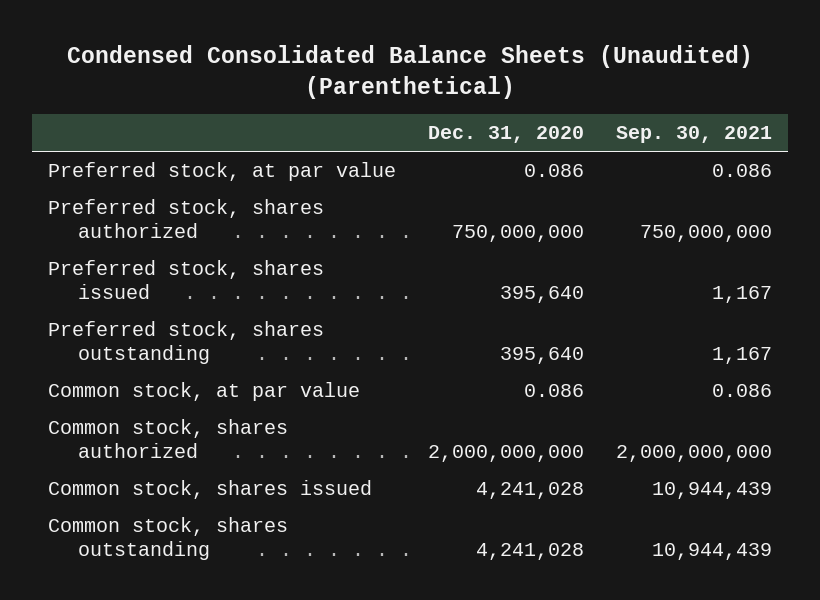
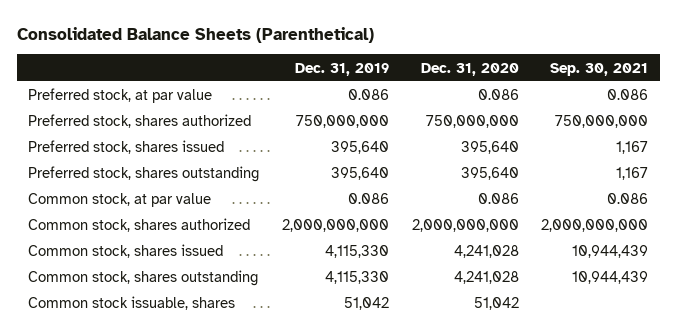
- Condensed Consolidated Balance Sheets (Unaudited) (Parenthetical)
+ Consolidated Balance Sheets (Parenthetical)
- | Dec. 31, 2020 | Sep. 30, 2021
+ | Dec. 31, 2019 | Dec. 31, 2020 | Sep. 30, 2021
+ Common stock issuable, shares | 51,042 | 51,042 |

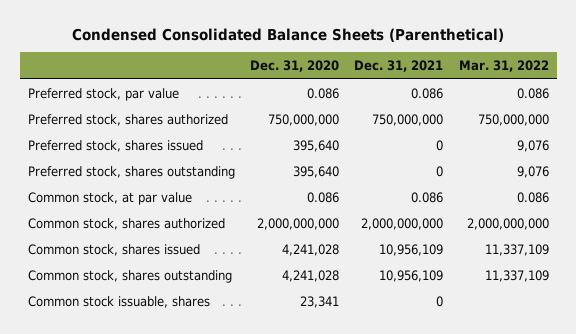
- Consolidated Balance Sheets (Parenthetical)
+ Condensed Consolidated Balance Sheets (Parenthetical)
- | Dec. 31, 2019 | Dec. 31, 2020 | Sep. 30, 2021
+ | Dec. 31, 2020 | Dec. 31, 2021 | Mar. 31, 2022
- Preferred stock, at par value | 0.086 | 0.086 | 0.086
+ Preferred stock, par value | 0.086 | 0.086 | 0.086
- Common stock issuable, shares | 51,042 | 51,042 |
+ Common stock issuable, shares | 23,341 | 0 |

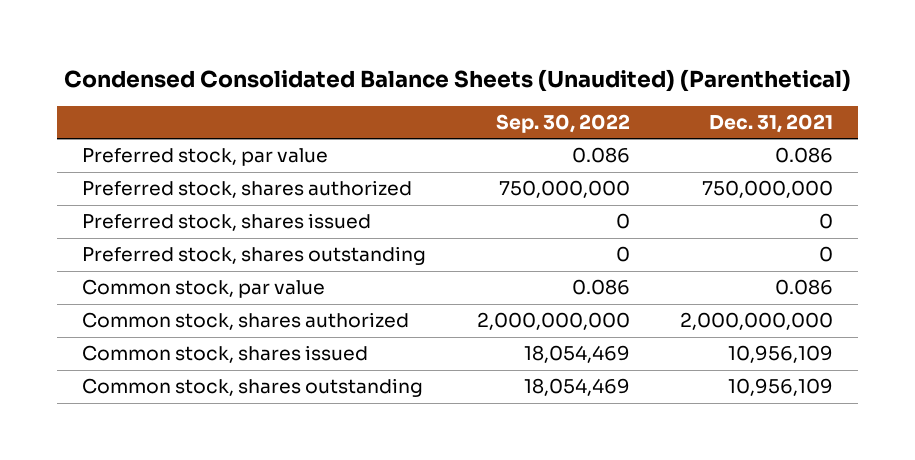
- Condensed Consolidated Balance Sheets (Parenthetical)
+ Condensed Consolidated Balance Sheets (Unaudited) (Parenthetical)
- | Dec. 31, 2020 | Dec. 31, 2021 | Mar. 31, 2022
+ | Sep. 30, 2022 | Dec. 31, 2021
- Common stock, at par value | 0.086 | 0.086 | 0.086
+ Common stock, par value | 0.086 | 0.086
- Common stock issuable, shares | 23,341 | 0 |

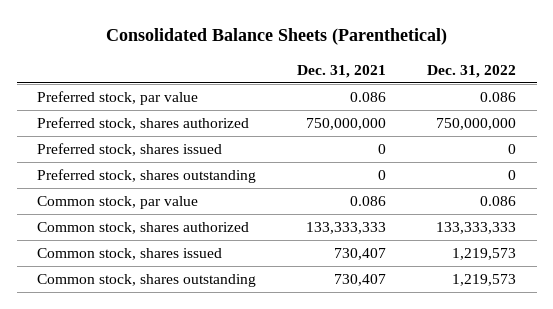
- Condensed Consolidated Balance Sheets (Unaudited) (Parenthetical)
+ Consolidated Balance Sheets (Parenthetical)
- | Sep. 30, 2022 | Dec. 31, 2021
+ | Dec. 31, 2021 | Dec. 31, 2022
- Common stock, shares authorized | 2,000,000,000 | 2,000,000,000
- Common stock, shares issued | 18,054,469 | 10,956,109
- Common stock, shares outstanding | 18,054,469 | 10,956,109
+ Common stock, shares authorized | 133,333,333 | 133,333,333
+ Common stock, shares issued | 730,407 | 1,219,573
+ Common stock, shares outstanding | 730,407 | 1,219,573

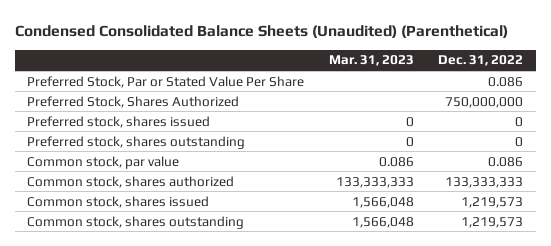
- Consolidated Balance Sheets (Parenthetical)
+ Condensed Consolidated Balance Sheets (Unaudited) (Parenthetical)
- | Dec. 31, 2021 | Dec. 31, 2022
+ | Mar. 31, 2023 | Dec. 31, 2022
- Preferred stock, par value | 0.086 | 0.086
- Preferred stock, shares authorized | 750,000,000 | 750,000,000
+ Preferred Stock, Par or Stated Value Per Share | | 0.086
+ Preferred Stock, Shares Authorized | | 750,000,000

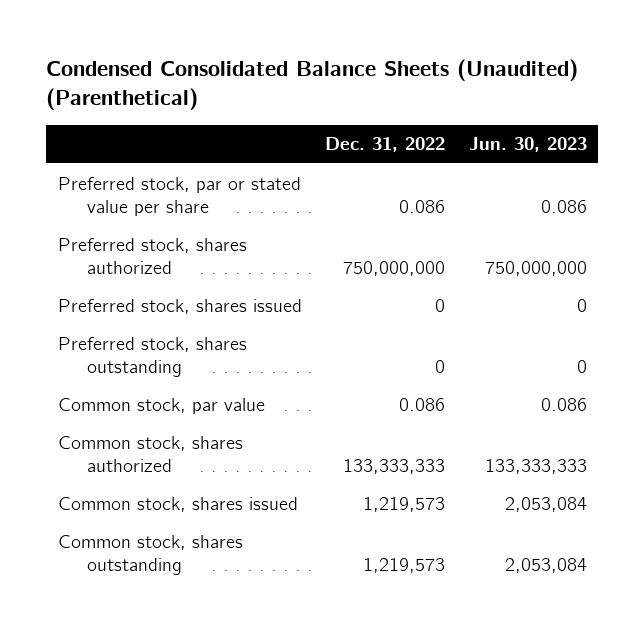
- | Mar. 31, 2023 | Dec. 31, 2022
+ | Dec. 31, 2022 | Jun. 30, 2023
- Preferred Stock, Par or Stated Value Per Share | | 0.086
- Preferred Stock, Shares Authorized | | 750,000,000
+ Preferred stock, par or stated value per share | 0.086 | 0.086
+ Preferred stock, shares authorized | 750,000,000 | 750,000,000

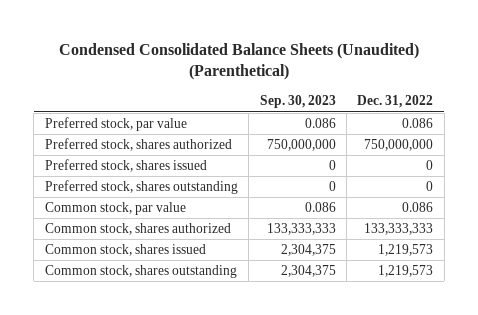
- | Dec. 31, 2022 | Jun. 30, 2023
+ | Sep. 30, 2023 | Dec. 31, 2022
- Preferred stock, par or stated value per share | 0.086 | 0.086
+ Preferred stock, par value | 0.086 | 0.086

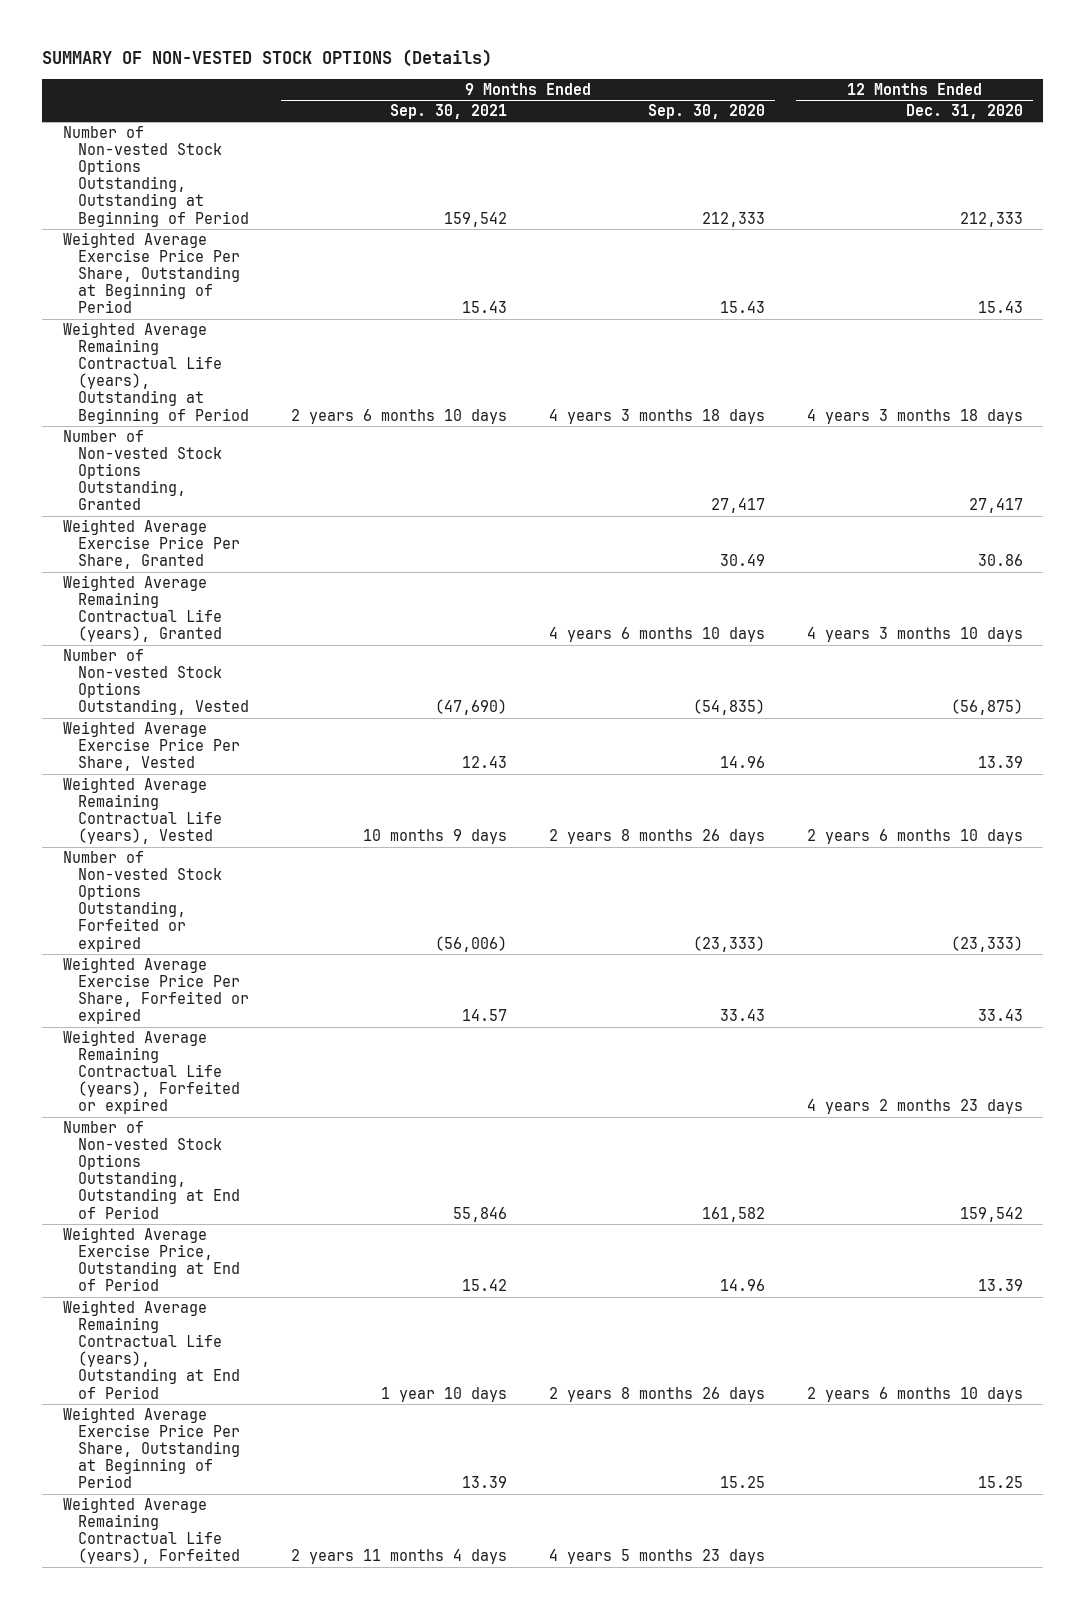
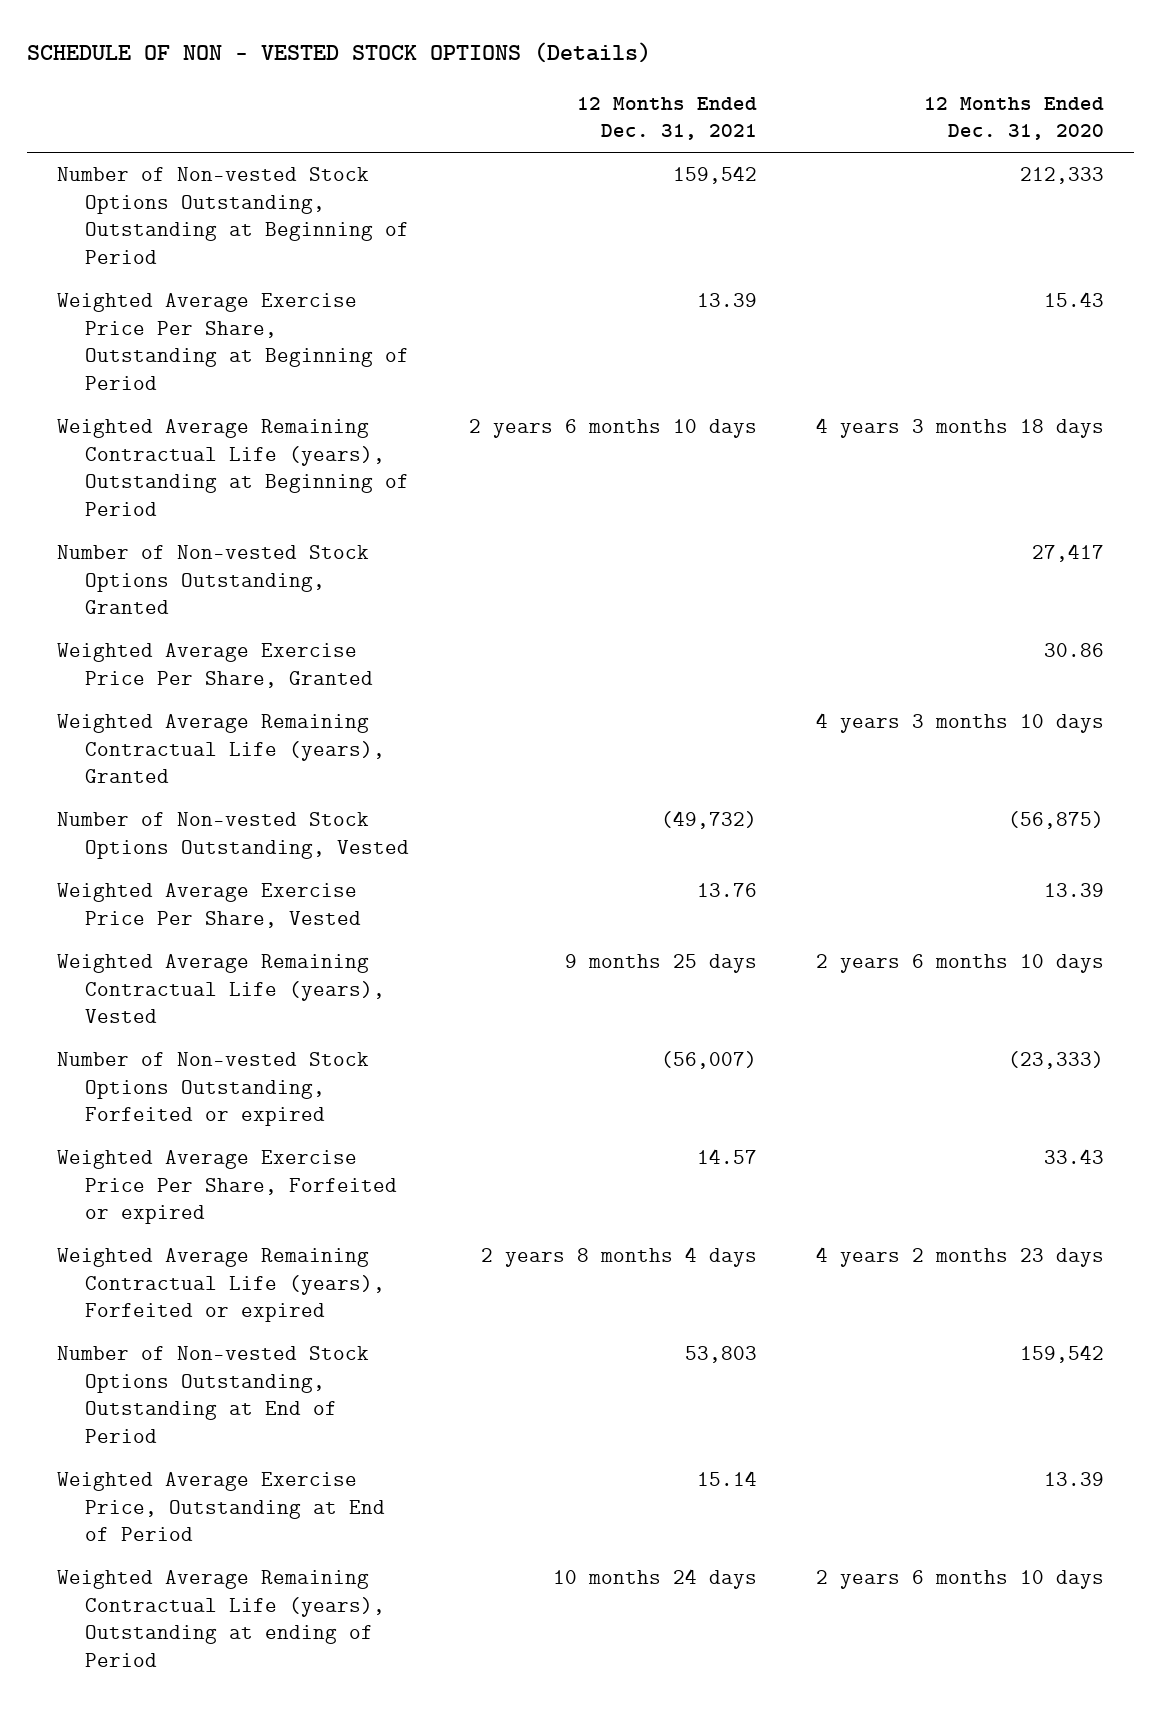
- SUMMARY OF NON-VESTED STOCK OPTIONS (Details)
+ SCHEDULE OF NON - VESTED STOCK OPTIONS (Details)
- | 9 Months Ended Sep. 30, 2021 | 9 Months Ended Sep. 30, 2020 | 12 Months Ended Dec. 31, 2020
+ | 12 Months Ended Dec. 31, 2021 | 12 Months Ended Dec. 31, 2020
- Weighted Average Remaining Contractual Life (years), Outstanding at End of Period | 1 year 10 days | 2 years 8 months 26 days | 2 years 6 months 10 days
- Weighted Average Exercise Price Per Share, Outstanding at Beginning of Period | 13.39 | 15.25 | 15.25
- Weighted Average Remaining Contractual Life (years), Forfeited | 2 years 11 months 4 days | 4 years 5 months 23 days |
+ Weighted Average Remaining Contractual Life (years), Outstanding at ending of Period | 10 months 24 days | 2 years 6 months 10 days

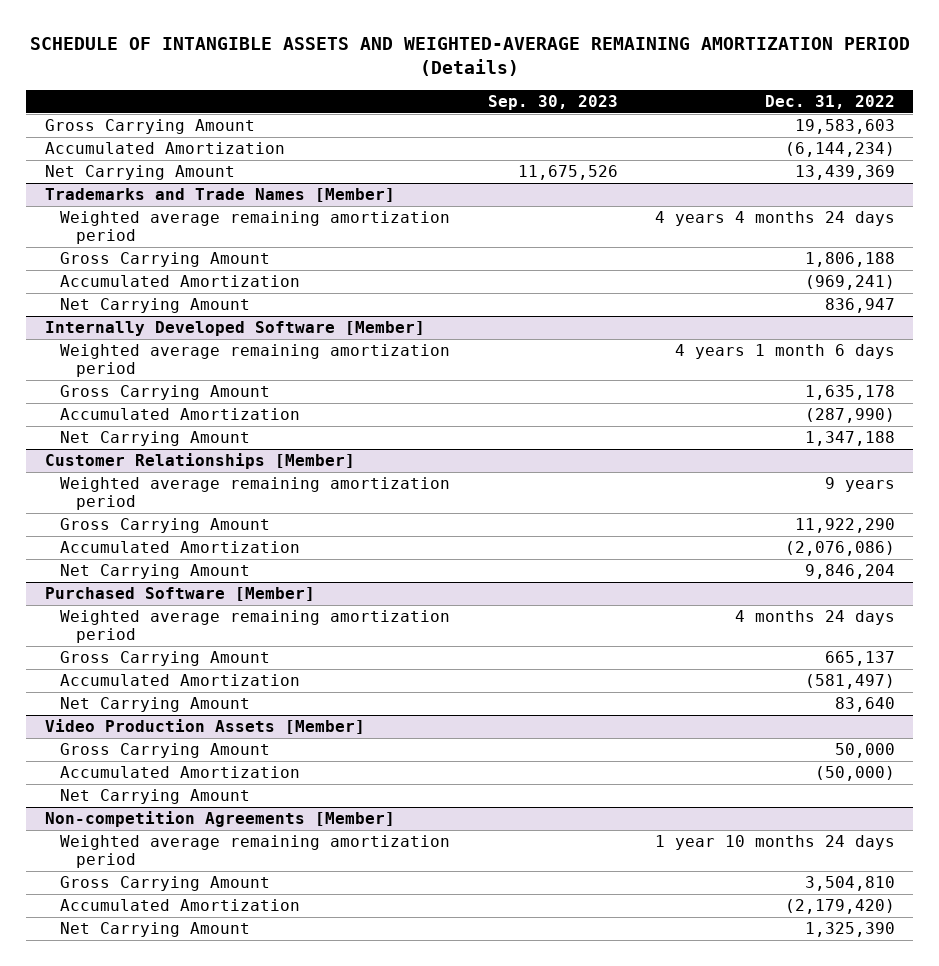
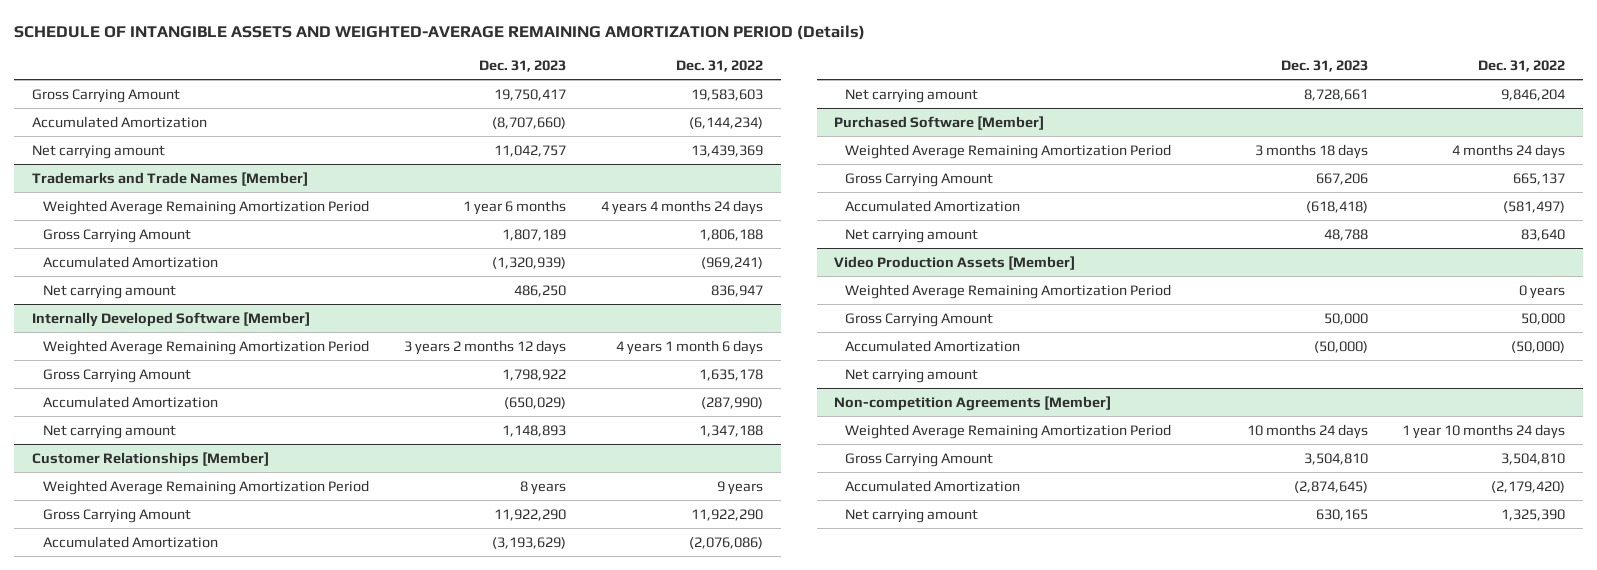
- | Sep. 30, 2023 | Dec. 31, 2022
+ | Dec. 31, 2023 | Dec. 31, 2022
- Net Carrying Amount | 11,675,526 | 13,439,369
+ Net carrying amount | 11,042,757 | 13,439,369
@ Trademarks and Trade Names [Member]
- Weighted average remaining amortization period | | 4 years 4 months 24 days
+ Weighted Average Remaining Amortization Period | 1 year 6 months | 4 years 4 months 24 days
- Net Carrying Amount | | 836,947
+ Net carrying amount | 486,250 | 836,947
@ Internally Developed Software [Member]
- Weighted average remaining amortization period | | 4 years 1 month 6 days
+ Weighted Average Remaining Amortization Period | 3 years 2 months 12 days | 4 years 1 month 6 days
- Net Carrying Amount | | 1,347,188
+ Net carrying amount | 1,148,893 | 1,347,188
@ Customer Relationships [Member]
- Weighted average remaining amortization period | | 9 years
+ Weighted Average Remaining Amortization Period | 8 years | 9 years
- Net Carrying Amount | | 9,846,204
+ Net carrying amount | 8,728,661 | 9,846,204
@ Purchased Software [Member]
- Weighted average remaining amortization period | | 4 months 24 days
+ Weighted Average Remaining Amortization Period | 3 months 18 days | 4 months 24 days
- Net Carrying Amount | | 83,640
+ Net carrying amount | 48,788 | 83,640
@ Video Production Assets [Member]
+ Weighted Average Remaining Amortization Period | | 0 years
- Net Carrying Amount
+ Net carrying amount
@ Non-competition Agreements [Member]
- Weighted average remaining amortization period | | 1 year 10 months 24 days
+ Weighted Average Remaining Amortization Period | 10 months 24 days | 1 year 10 months 24 days
- Net Carrying Amount | | 1,325,390
+ Net carrying amount | 630,165 | 1,325,390

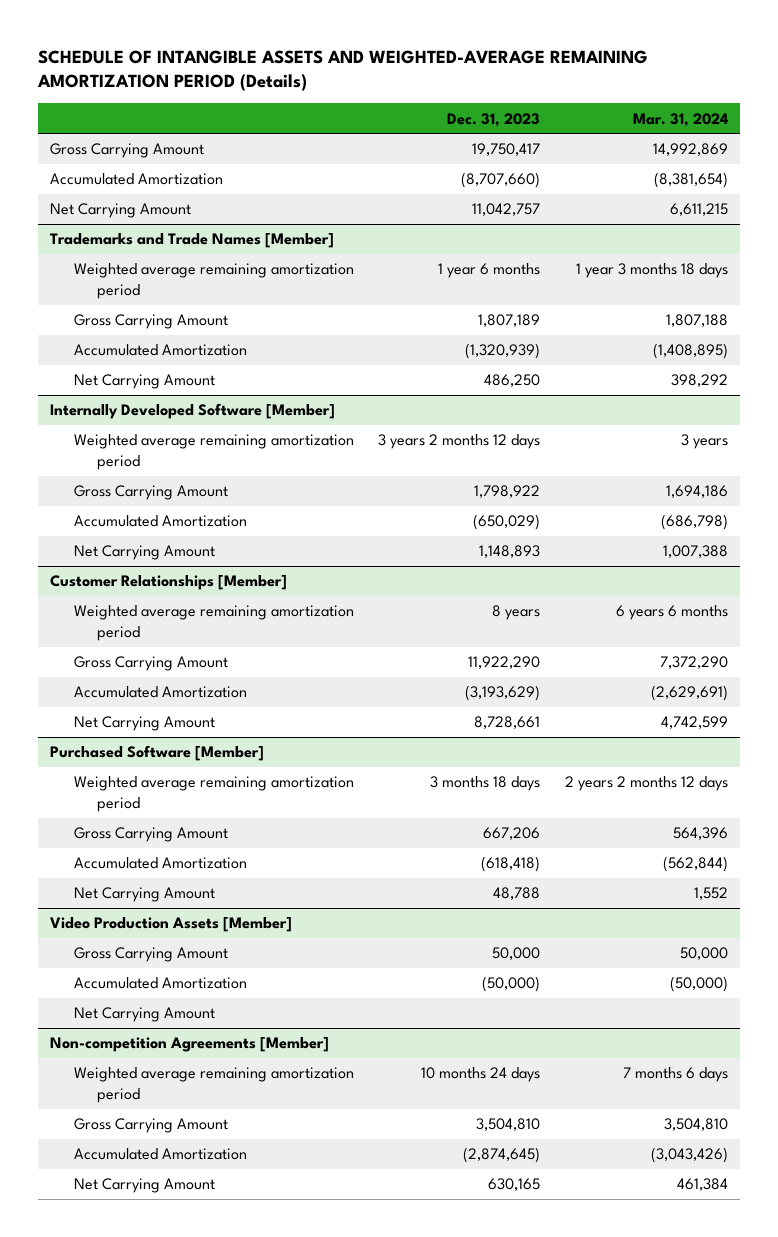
- | Dec. 31, 2023 | Dec. 31, 2022
+ | Dec. 31, 2023 | Mar. 31, 2024
- Net carrying amount | 11,042,757 | 13,439,369
+ Net Carrying Amount | 11,042,757 | 6,611,215
@ Trademarks and Trade Names [Member]
- Weighted Average Remaining Amortization Period | 1 year 6 months | 4 years 4 months 24 days
+ Weighted average remaining amortization period | 1 year 6 months | 1 year 3 months 18 days
- Net carrying amount | 486,250 | 836,947
+ Net Carrying Amount | 486,250 | 398,292
@ Internally Developed Software [Member]
- Weighted Average Remaining Amortization Period | 3 years 2 months 12 days | 4 years 1 month 6 days
+ Weighted average remaining amortization period | 3 years 2 months 12 days | 3 years
- Net carrying amount | 1,148,893 | 1,347,188
+ Net Carrying Amount | 1,148,893 | 1,007,388
@ Customer Relationships [Member]
- Weighted Average Remaining Amortization Period | 8 years | 9 years
+ Weighted average remaining amortization period | 8 years | 6 years 6 months
- Net carrying amount | 8,728,661 | 9,846,204
+ Net Carrying Amount | 8,728,661 | 4,742,599
@ Purchased Software [Member]
- Weighted Average Remaining Amortization Period | 3 months 18 days | 4 months 24 days
+ Weighted average remaining amortization period | 3 months 18 days | 2 years 2 months 12 days
- Net carrying amount | 48,788 | 83,640
+ Net Carrying Amount | 48,788 | 1,552
@ Video Production Assets [Member]
- Weighted Average Remaining Amortization Period | | 0 years
- Net carrying amount
+ Net Carrying Amount
@ Non-competition Agreements [Member]
- Weighted Average Remaining Amortization Period | 10 months 24 days | 1 year 10 months 24 days
+ Weighted average remaining amortization period | 10 months 24 days | 7 months 6 days
- Net carrying amount | 630,165 | 1,325,390
+ Net Carrying Amount | 630,165 | 461,384

